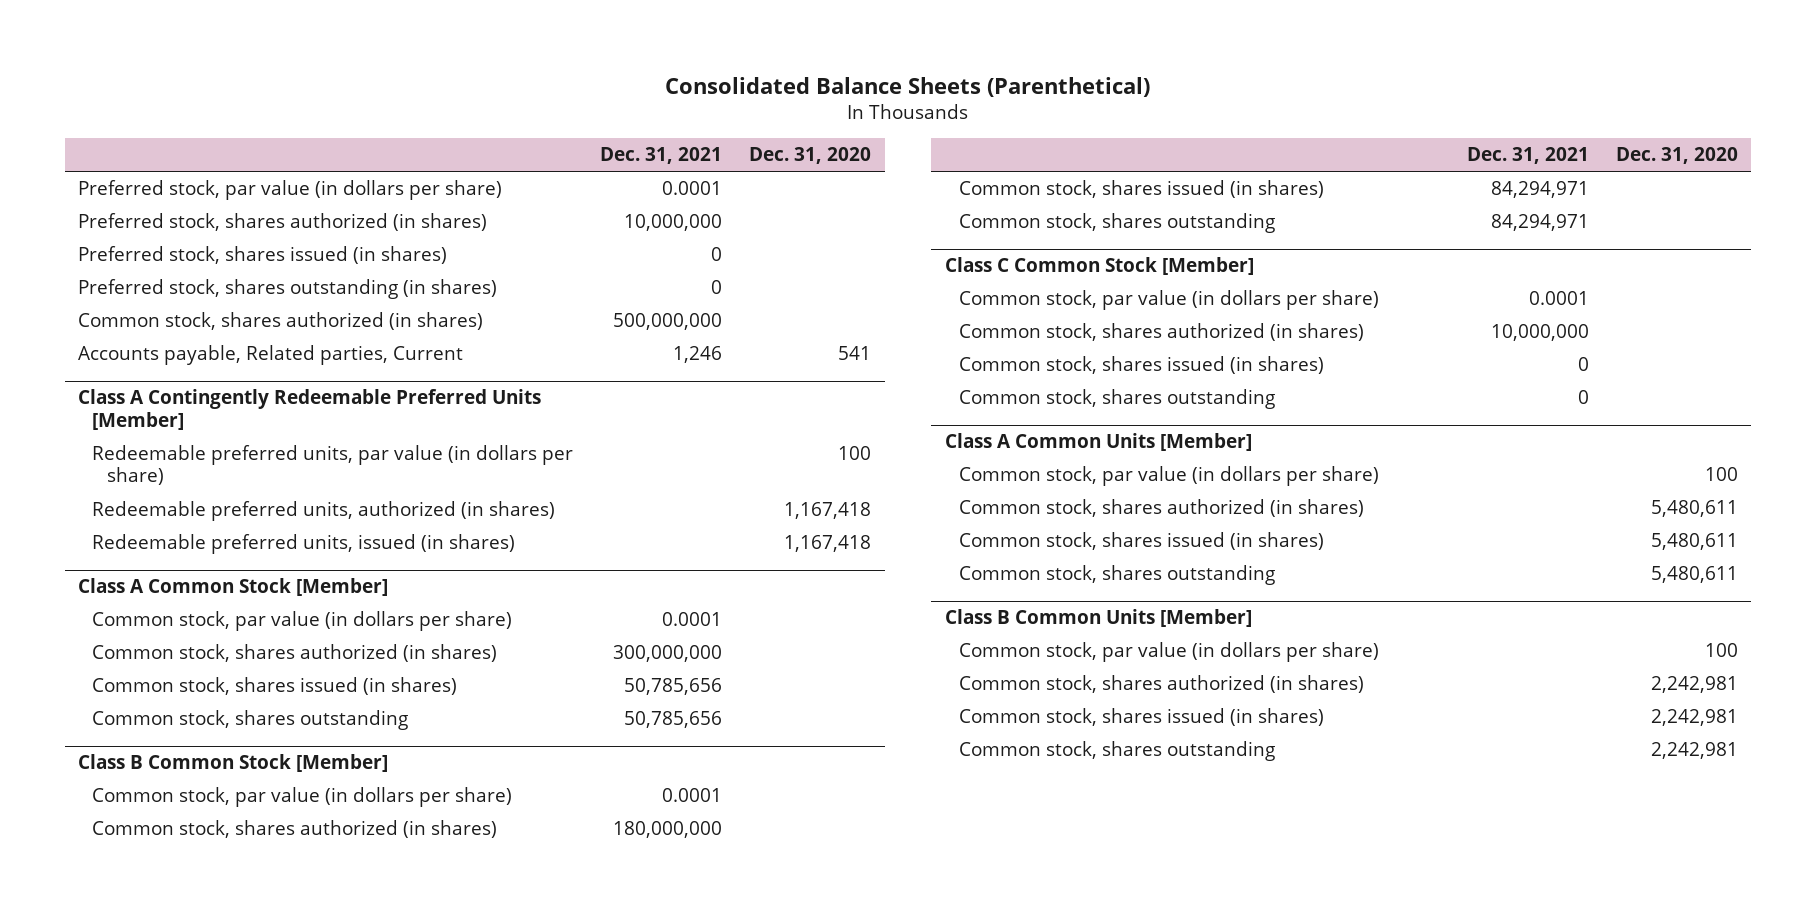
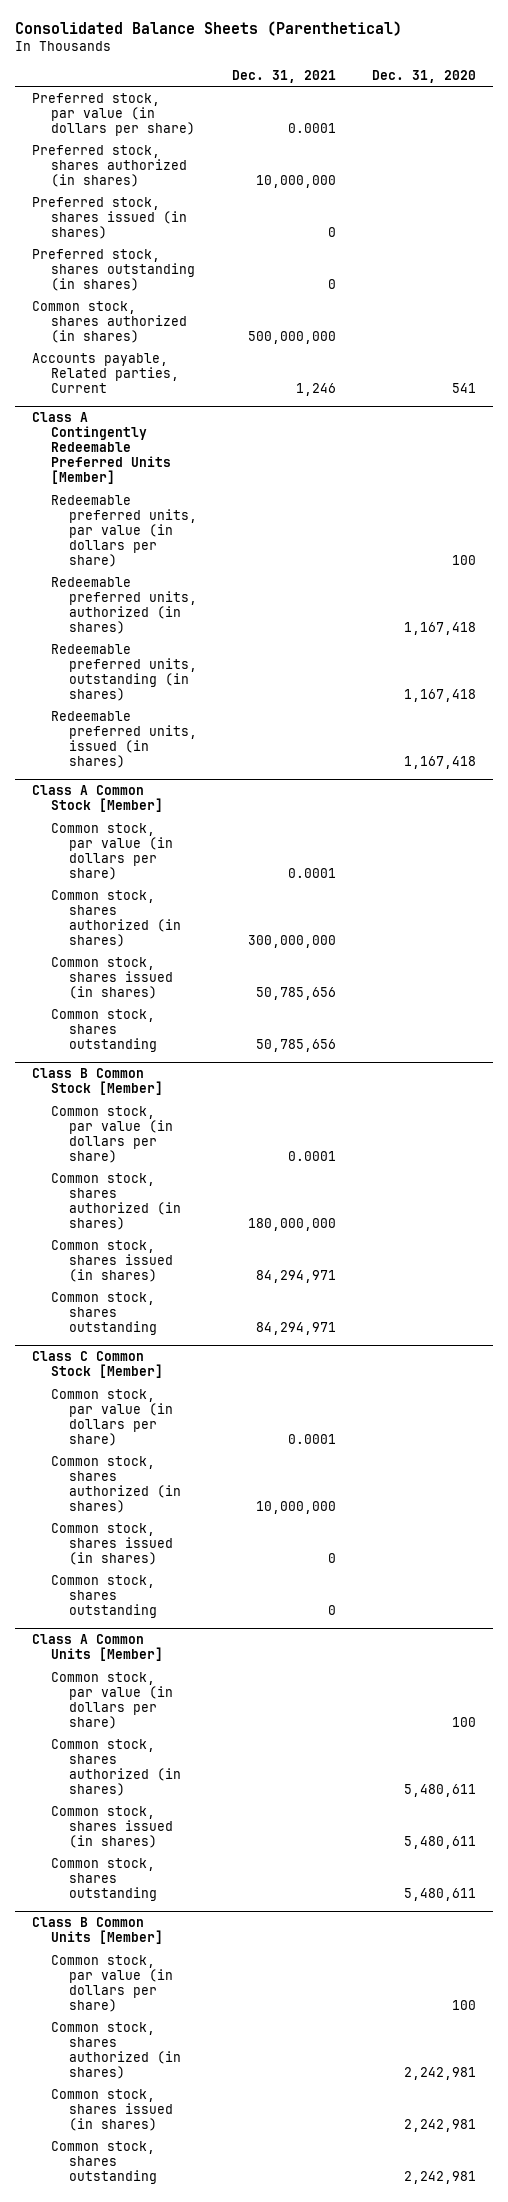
@ Class A Contingently Redeemable Preferred Units [Member]
+ Redeemable preferred units, outstanding (in shares) | | 1,167,418

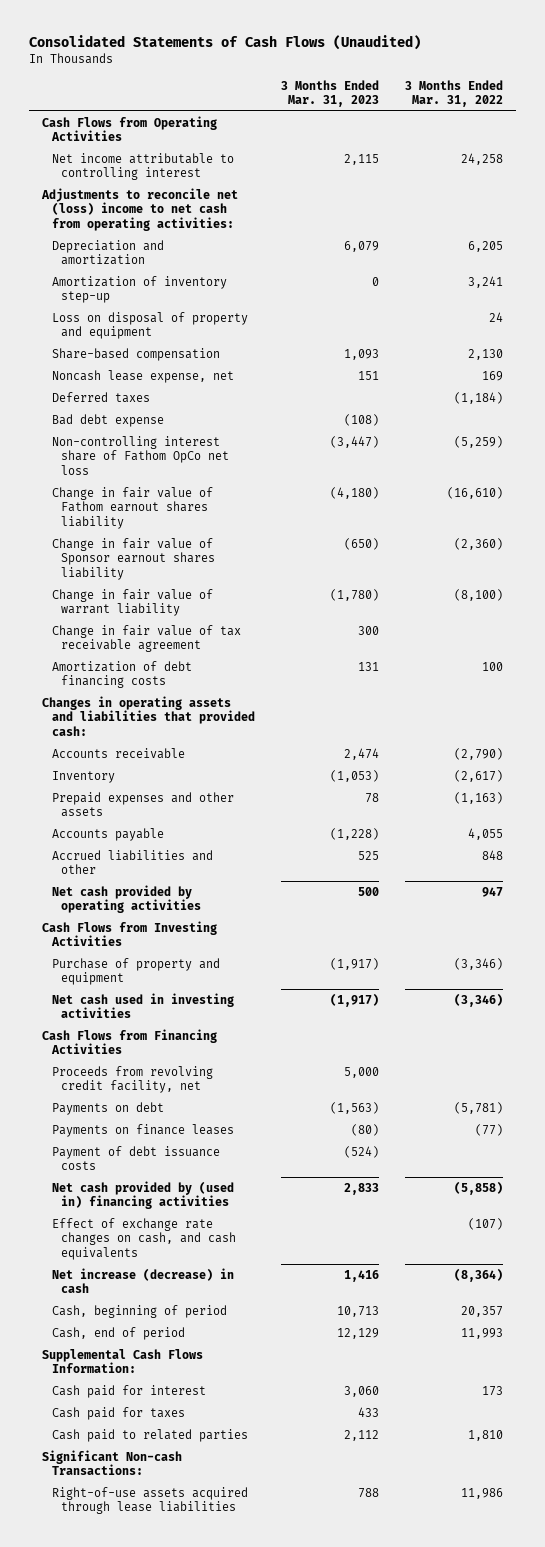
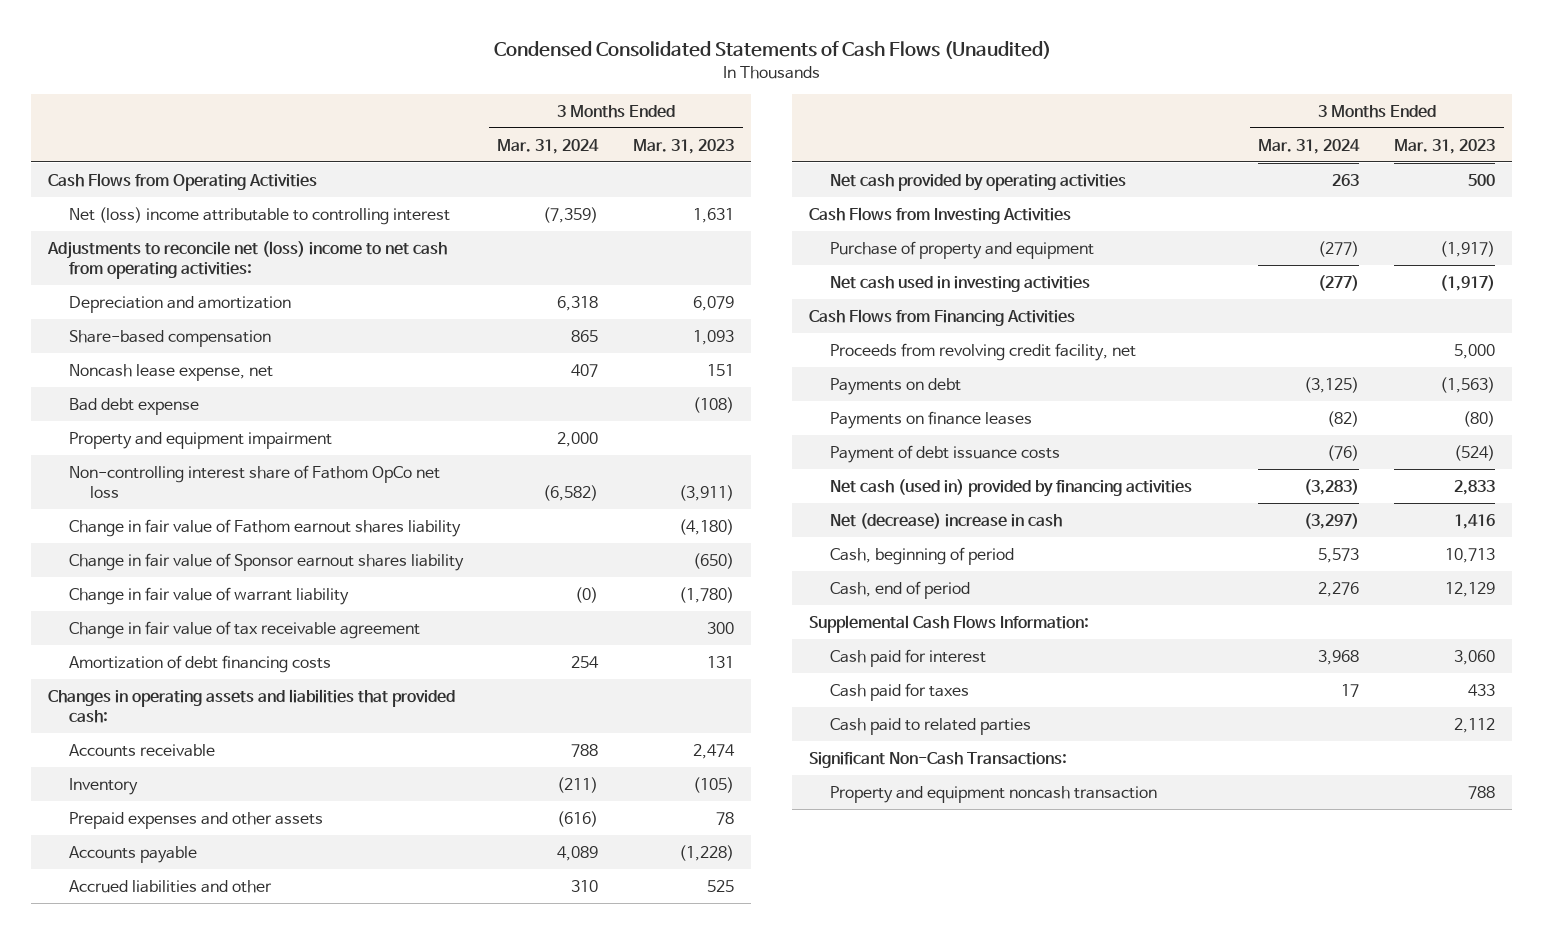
- Consolidated Statements of Cash Flows (Unaudited)
+ Condensed Consolidated Statements of Cash Flows (Unaudited)
- | 3 Months Ended Mar. 31, 2023 | 3 Months Ended Mar. 31, 2022
+ | 3 Months Ended Mar. 31, 2024 | 3 Months Ended Mar. 31, 2023
- Net income attributable to controlling interest | 2,115 | 24,258
+ Net (loss) income attributable to controlling interest | (7,359) | 1,631
- Amortization of inventory step-up | 0 | 3,241
- Loss on disposal of property and equipment | | 24
- Deferred taxes | | (1,184)
- Non-controlling interest share of Fathom OpCo net loss | (3,447) | (5,259)
+ Property and equipment impairment | 2,000 |
+ Non-controlling interest share of Fathom OpCo net loss | (6,582) | (3,911)
- Inventory | (1,053) | (2,617)
+ Inventory | (211) | (105)
- Net cash provided by (used in) financing activities | 2,833 | (5,858)
- Effect of exchange rate changes on cash, and cash equivalents | | (107)
- Net increase (decrease) in cash | 1,416 | (8,364)
+ Net cash (used in) provided by financing activities | (3,283) | 2,833
+ Net (decrease) increase in cash | (3,297) | 1,416
- Significant Non-cash Transactions:
- Right-of-use assets acquired through lease liabilities | 788 | 11,986
+ Significant Non-Cash Transactions:
+ Property and equipment noncash transaction | | 788

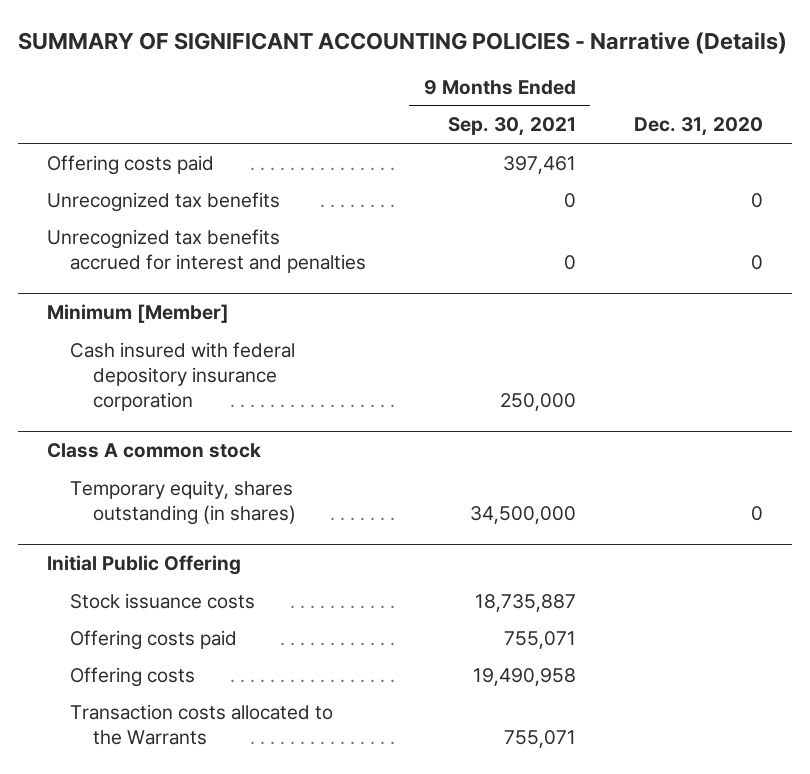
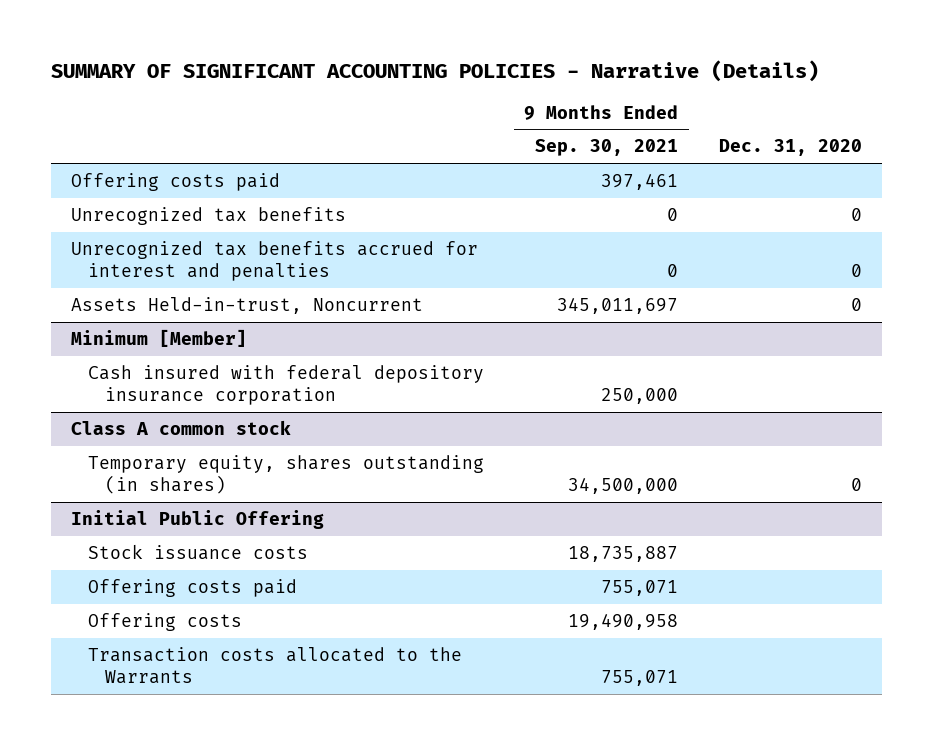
+ Assets Held-in-trust, Noncurrent | 345,011,697 | 0

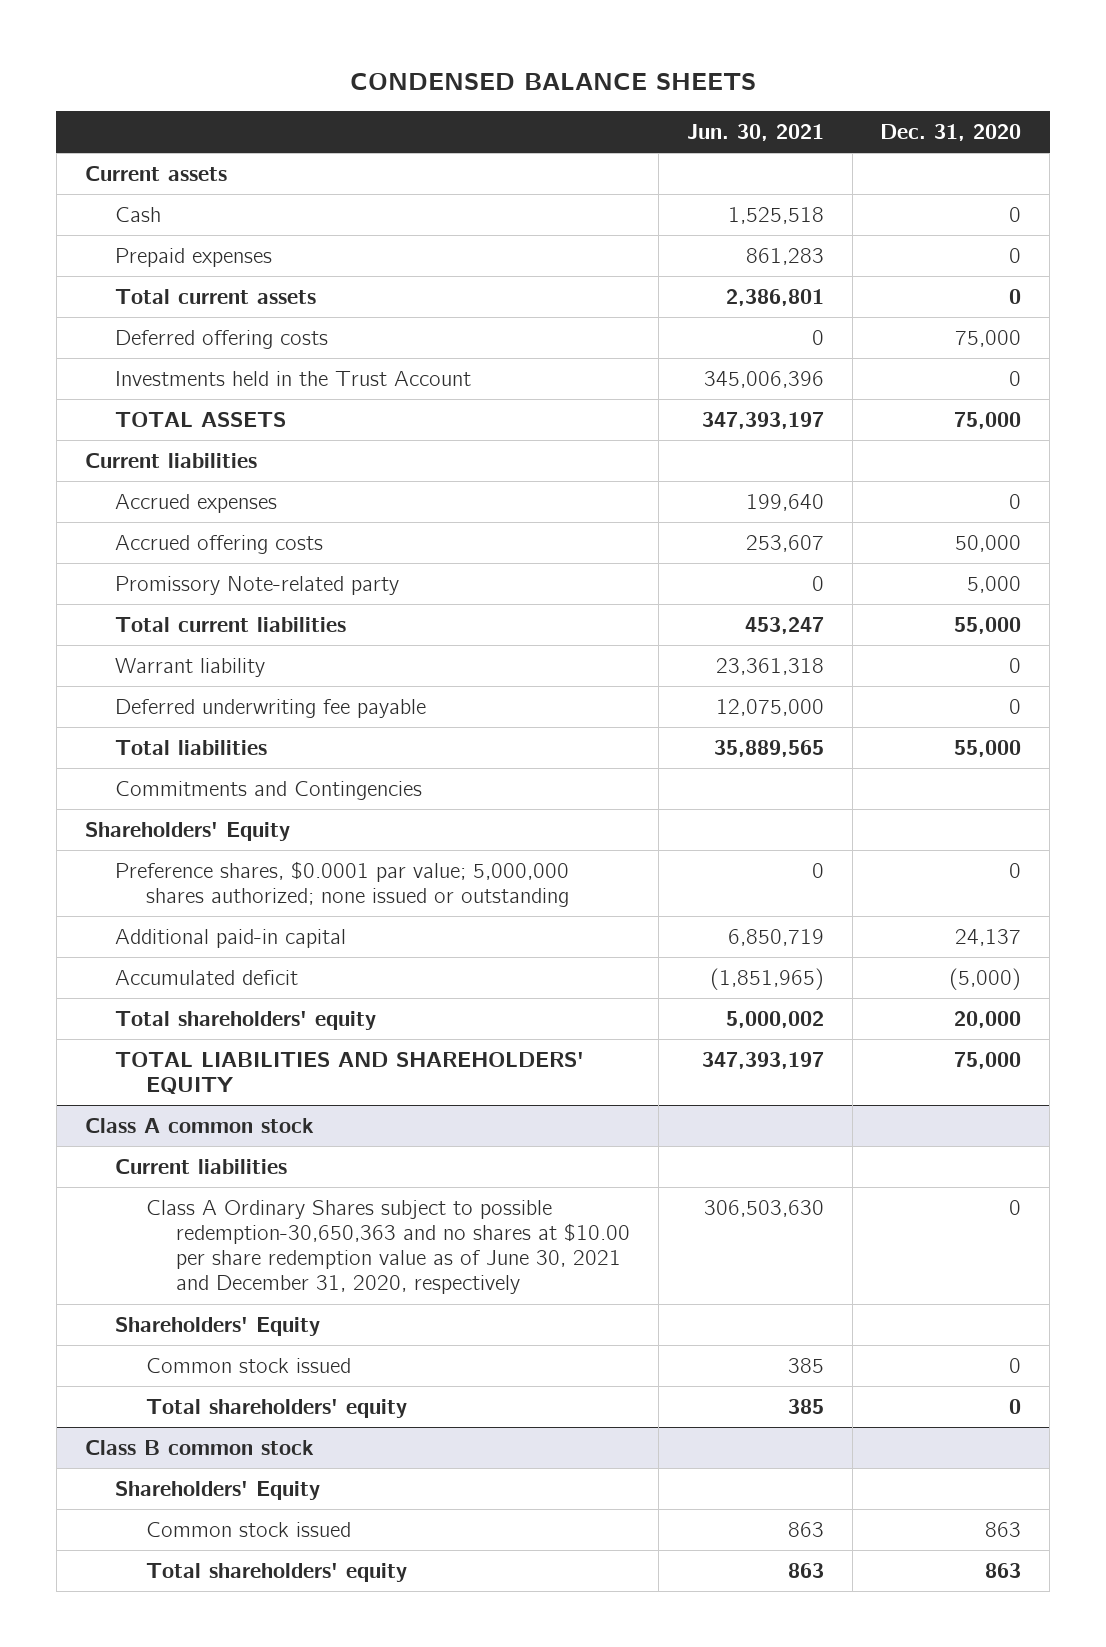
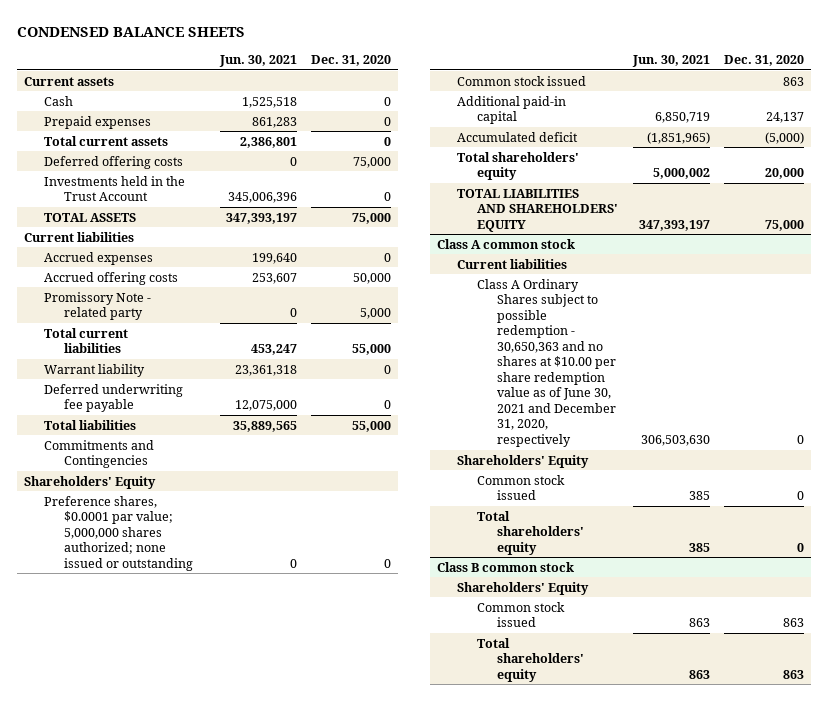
- Promissory Note-related party | 0 | 5,000
+ Promissory Note - related party | 0 | 5,000
+ Common stock issued | | 863
@ Class A common stock
- Class A Ordinary Shares subject to possible redemption-30,650,363 and no shares at $10.00 per share redemption value as of June 30, 2021 and December 31, 2020, respectively | 306,503,630 | 0
+ Class A Ordinary Shares subject to possible redemption - 30,650,363 and no shares at $10.00 per share redemption value as of June 30, 2021 and December 31, 2020, respectively | 306,503,630 | 0

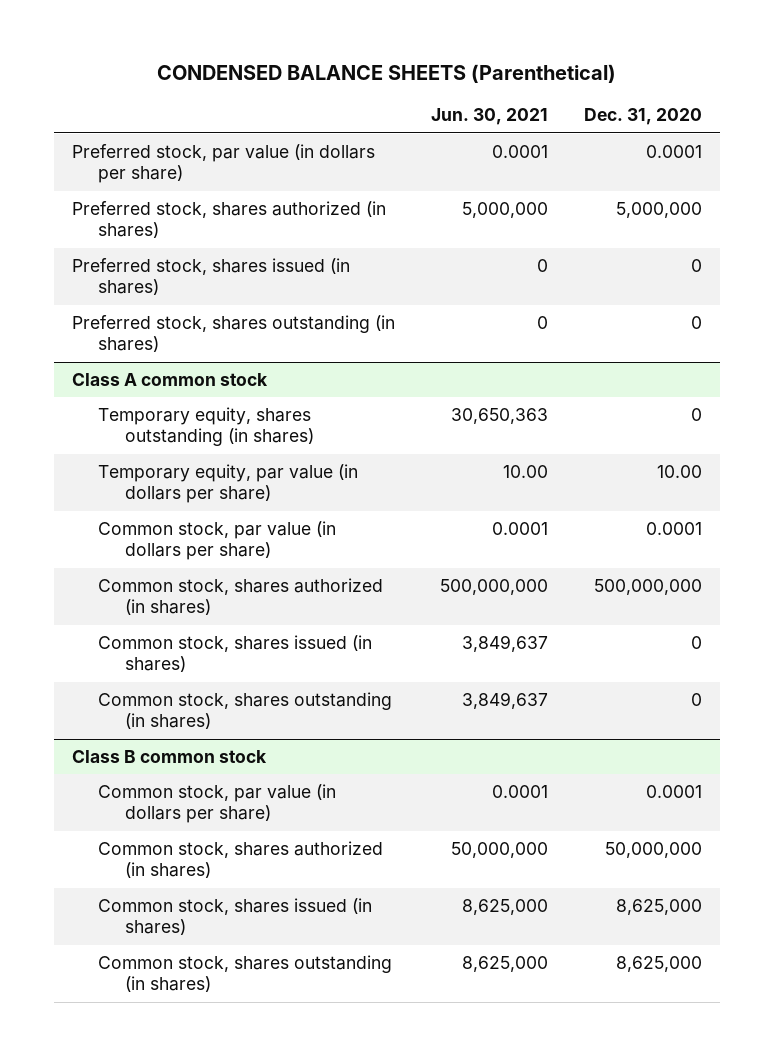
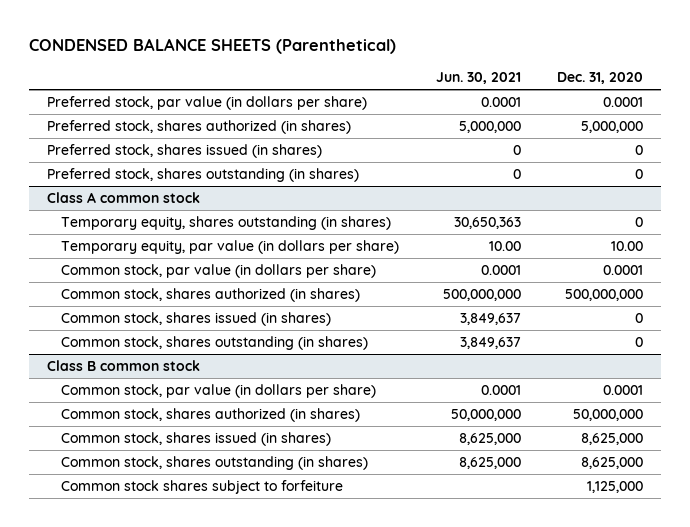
@ Class B common stock
+ Common stock shares subject to forfeiture | | 1,125,000

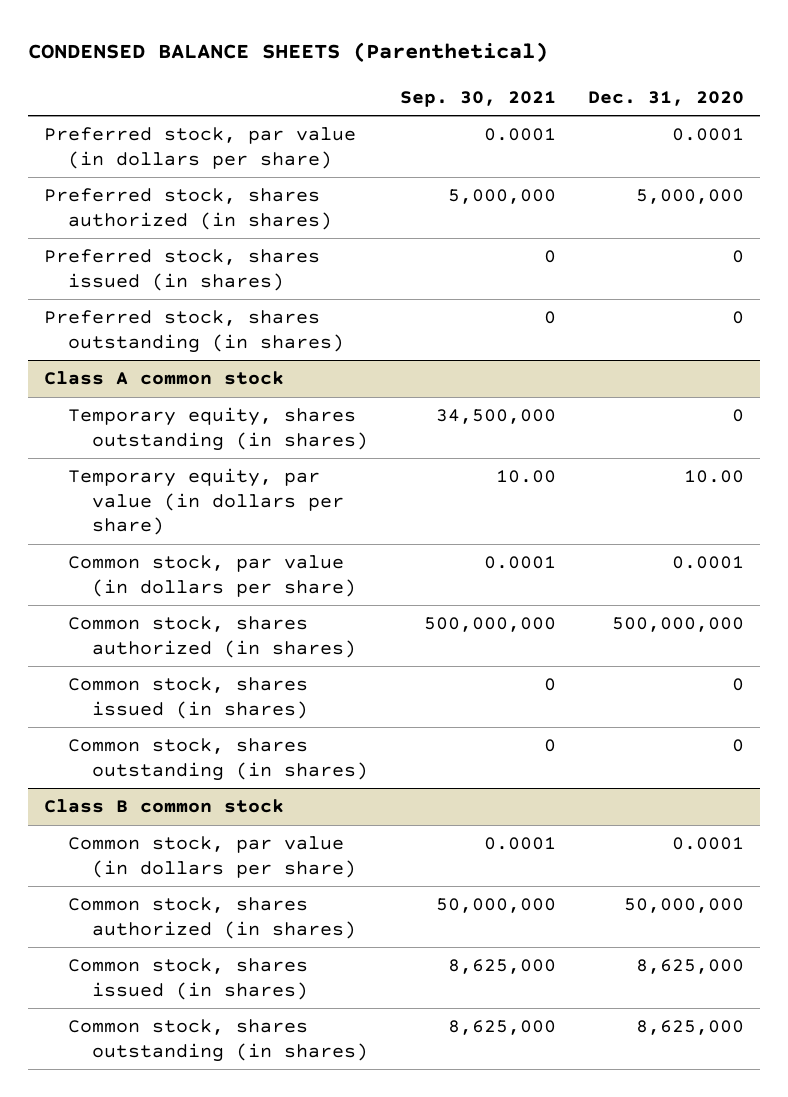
- | Jun. 30, 2021 | Dec. 31, 2020
+ | Sep. 30, 2021 | Dec. 31, 2020
@ Class B common stock
- Common stock shares subject to forfeiture | | 1,125,000

